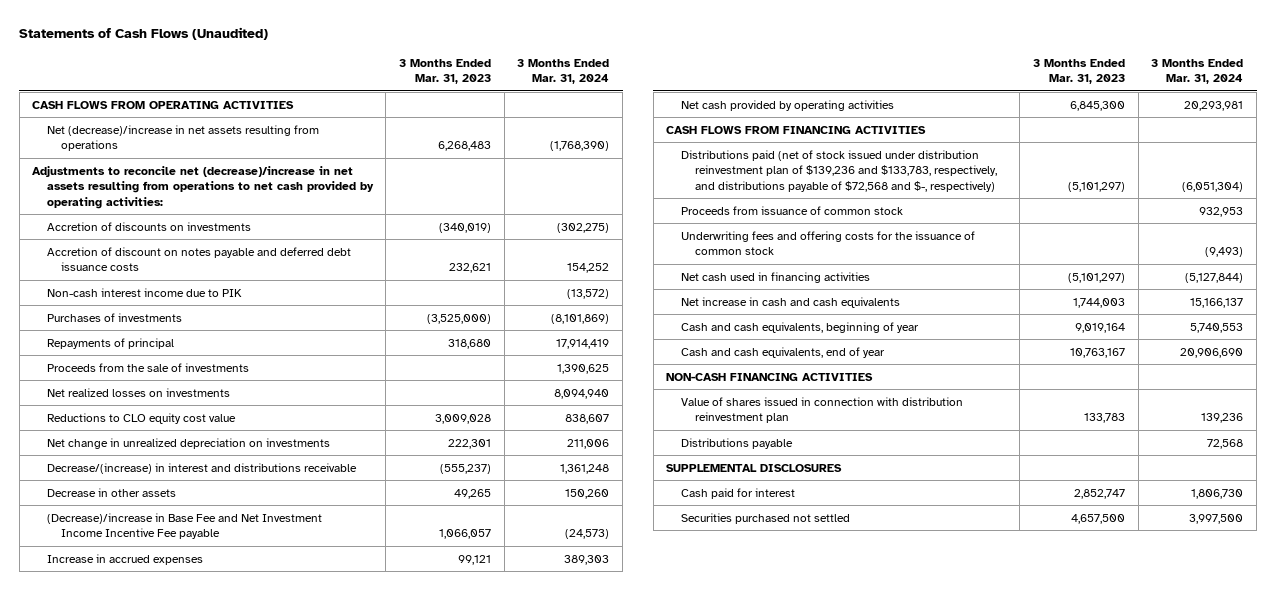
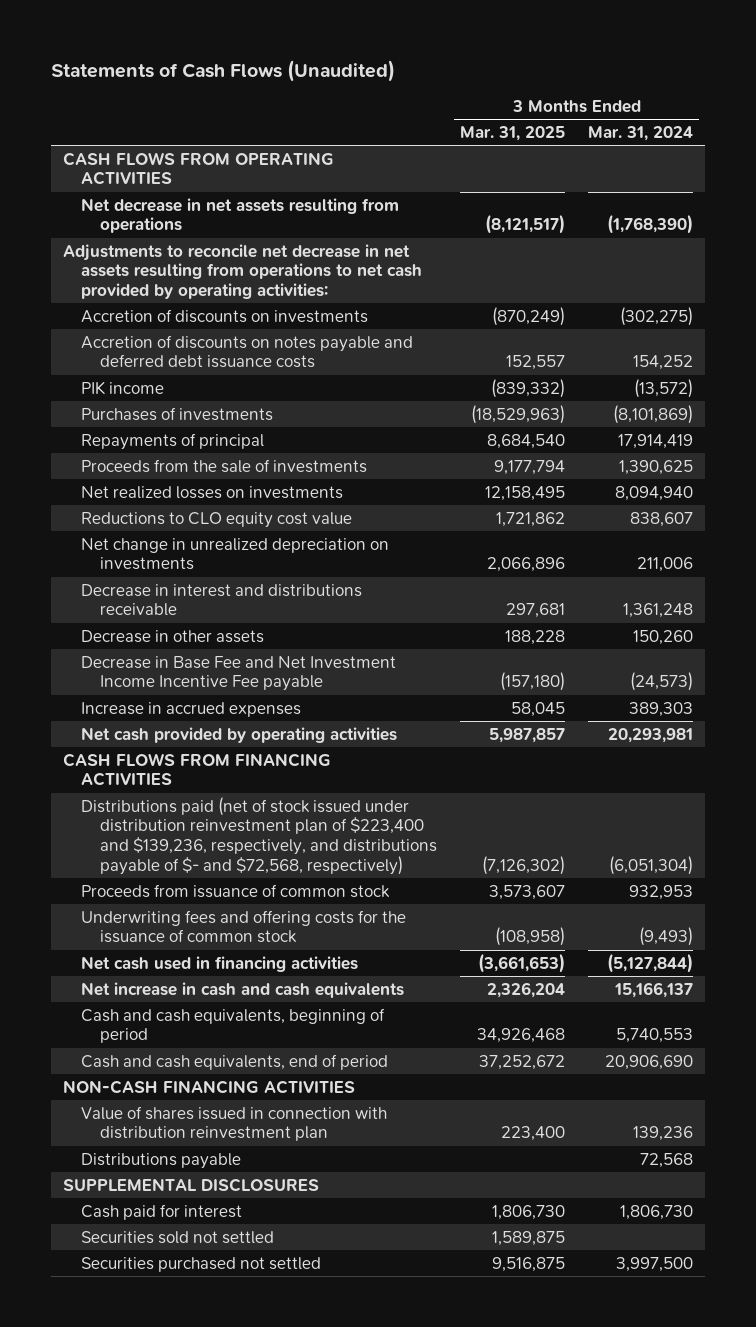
- | 3 Months Ended Mar. 31, 2023 | 3 Months Ended Mar. 31, 2024
+ | 3 Months Ended Mar. 31, 2025 | 3 Months Ended Mar. 31, 2024
- Net (decrease)/increase in net assets resulting from operations | 6,268,483 | (1,768,390)
- Adjustments to reconcile net (decrease)/increase in net assets resulting from operations to net cash provided by operating activities:
+ Net decrease in net assets resulting from operations | (8,121,517) | (1,768,390)
+ Adjustments to reconcile net decrease in net assets resulting from operations to net cash provided by operating activities:
- Accretion of discount on notes payable and deferred debt issuance costs | 232,621 | 154,252
- Non-cash interest income due to PIK | | (13,572)
+ Accretion of discounts on notes payable and deferred debt issuance costs | 152,557 | 154,252
+ PIK income | (839,332) | (13,572)
- Decrease/(increase) in interest and distributions receivable | (555,237) | 1,361,248
+ Decrease in interest and distributions receivable | 297,681 | 1,361,248
- (Decrease)/increase in Base Fee and Net Investment Income Incentive Fee payable | 1,066,057 | (24,573)
+ Decrease in Base Fee and Net Investment Income Incentive Fee payable | (157,180) | (24,573)
- Distributions paid (net of stock issued under distribution reinvestment plan of $139,236 and $133,783, respectively, and distributions payable of $72,568 and $-, respectively) | (5,101,297) | (6,051,304)
+ Distributions paid (net of stock issued under distribution reinvestment plan of $223,400 and $139,236, respectively, and distributions payable of $- and $72,568, respectively) | (7,126,302) | (6,051,304)
- Cash and cash equivalents, beginning of year | 9,019,164 | 5,740,553
- Cash and cash equivalents, end of year | 10,763,167 | 20,906,690
+ Cash and cash equivalents, beginning of period | 34,926,468 | 5,740,553
+ Cash and cash equivalents, end of period | 37,252,672 | 20,906,690
+ Securities sold not settled | 1,589,875 |

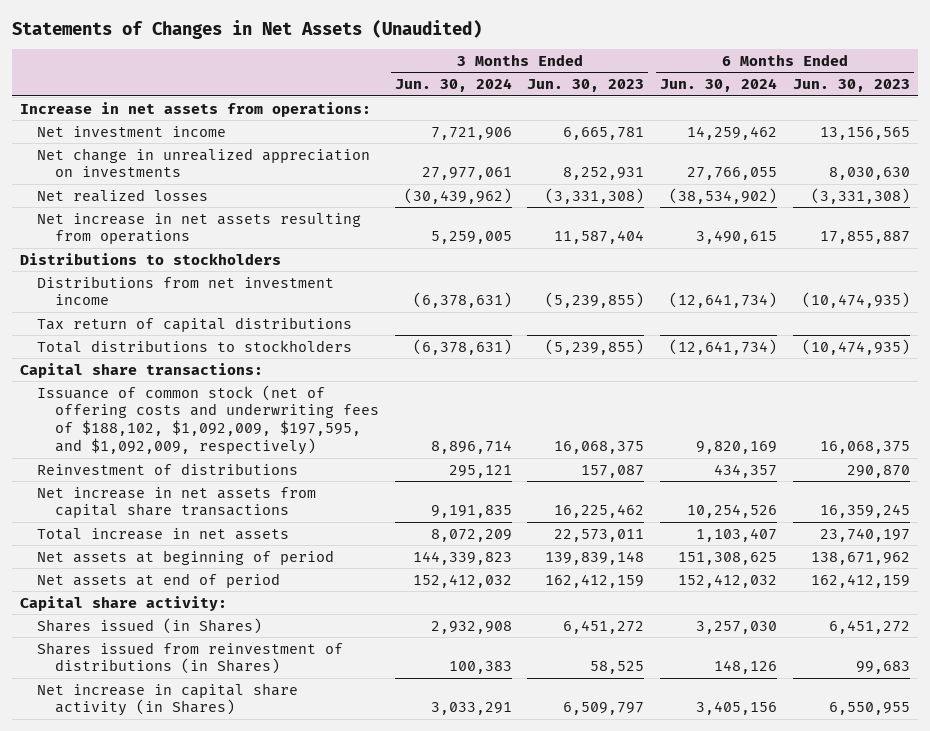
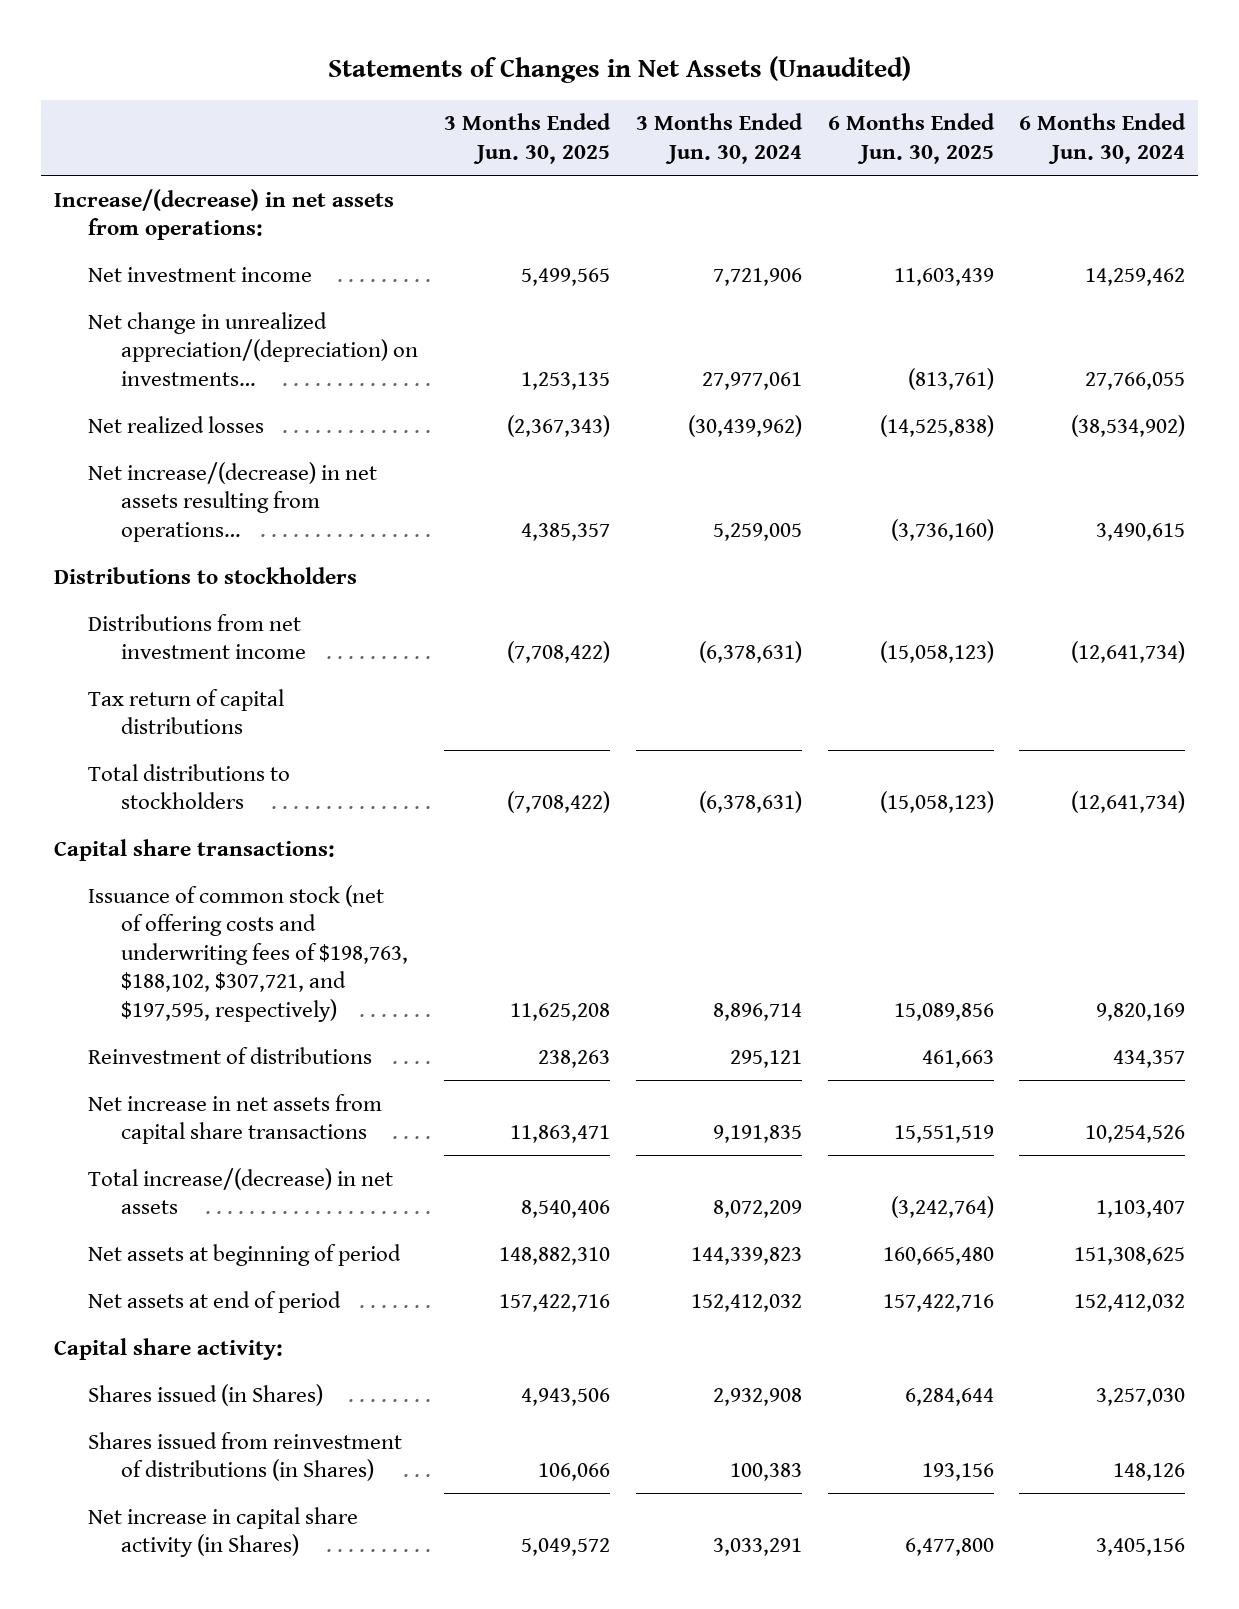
- | 3 Months Ended Jun. 30, 2024 | 3 Months Ended Jun. 30, 2023 | 6 Months Ended Jun. 30, 2024 | 6 Months Ended Jun. 30, 2023
+ | 3 Months Ended Jun. 30, 2025 | 3 Months Ended Jun. 30, 2024 | 6 Months Ended Jun. 30, 2025 | 6 Months Ended Jun. 30, 2024
- Increase in net assets from operations:
+ Increase/(decrease) in net assets from operations:
- Net change in unrealized appreciation on investments | 27,977,061 | 8,252,931 | 27,766,055 | 8,030,630
+ Net change in unrealized appreciation/(depreciation) on investments… | 1,253,135 | 27,977,061 | (813,761) | 27,766,055
- Net increase in net assets resulting from operations | 5,259,005 | 11,587,404 | 3,490,615 | 17,855,887
+ Net increase/(decrease) in net assets resulting from operations… | 4,385,357 | 5,259,005 | (3,736,160) | 3,490,615
- Issuance of common stock (net of offering costs and underwriting fees of $188,102, $1,092,009, $197,595, and $1,092,009, respectively) | 8,896,714 | 16,068,375 | 9,820,169 | 16,068,375
+ Issuance of common stock (net of offering costs and underwriting fees of $198,763, $188,102, $307,721, and $197,595, respectively) | 11,625,208 | 8,896,714 | 15,089,856 | 9,820,169
- Total increase in net assets | 8,072,209 | 22,573,011 | 1,103,407 | 23,740,197
+ Total increase/(decrease) in net assets | 8,540,406 | 8,072,209 | (3,242,764) | 1,103,407

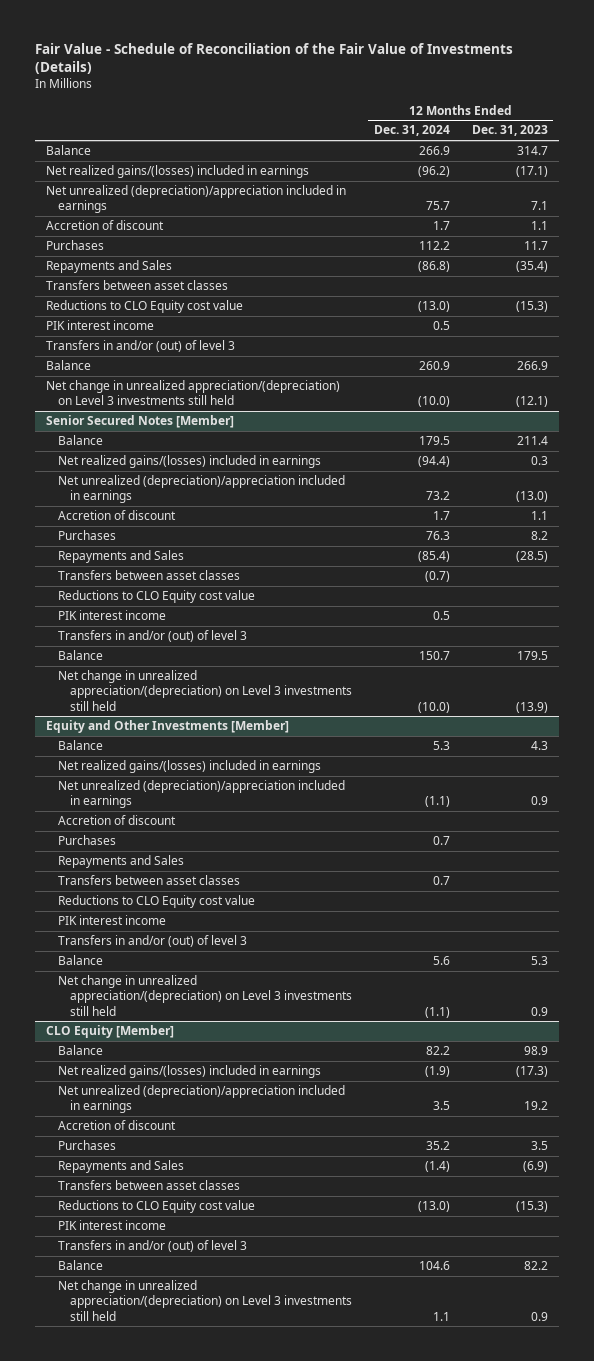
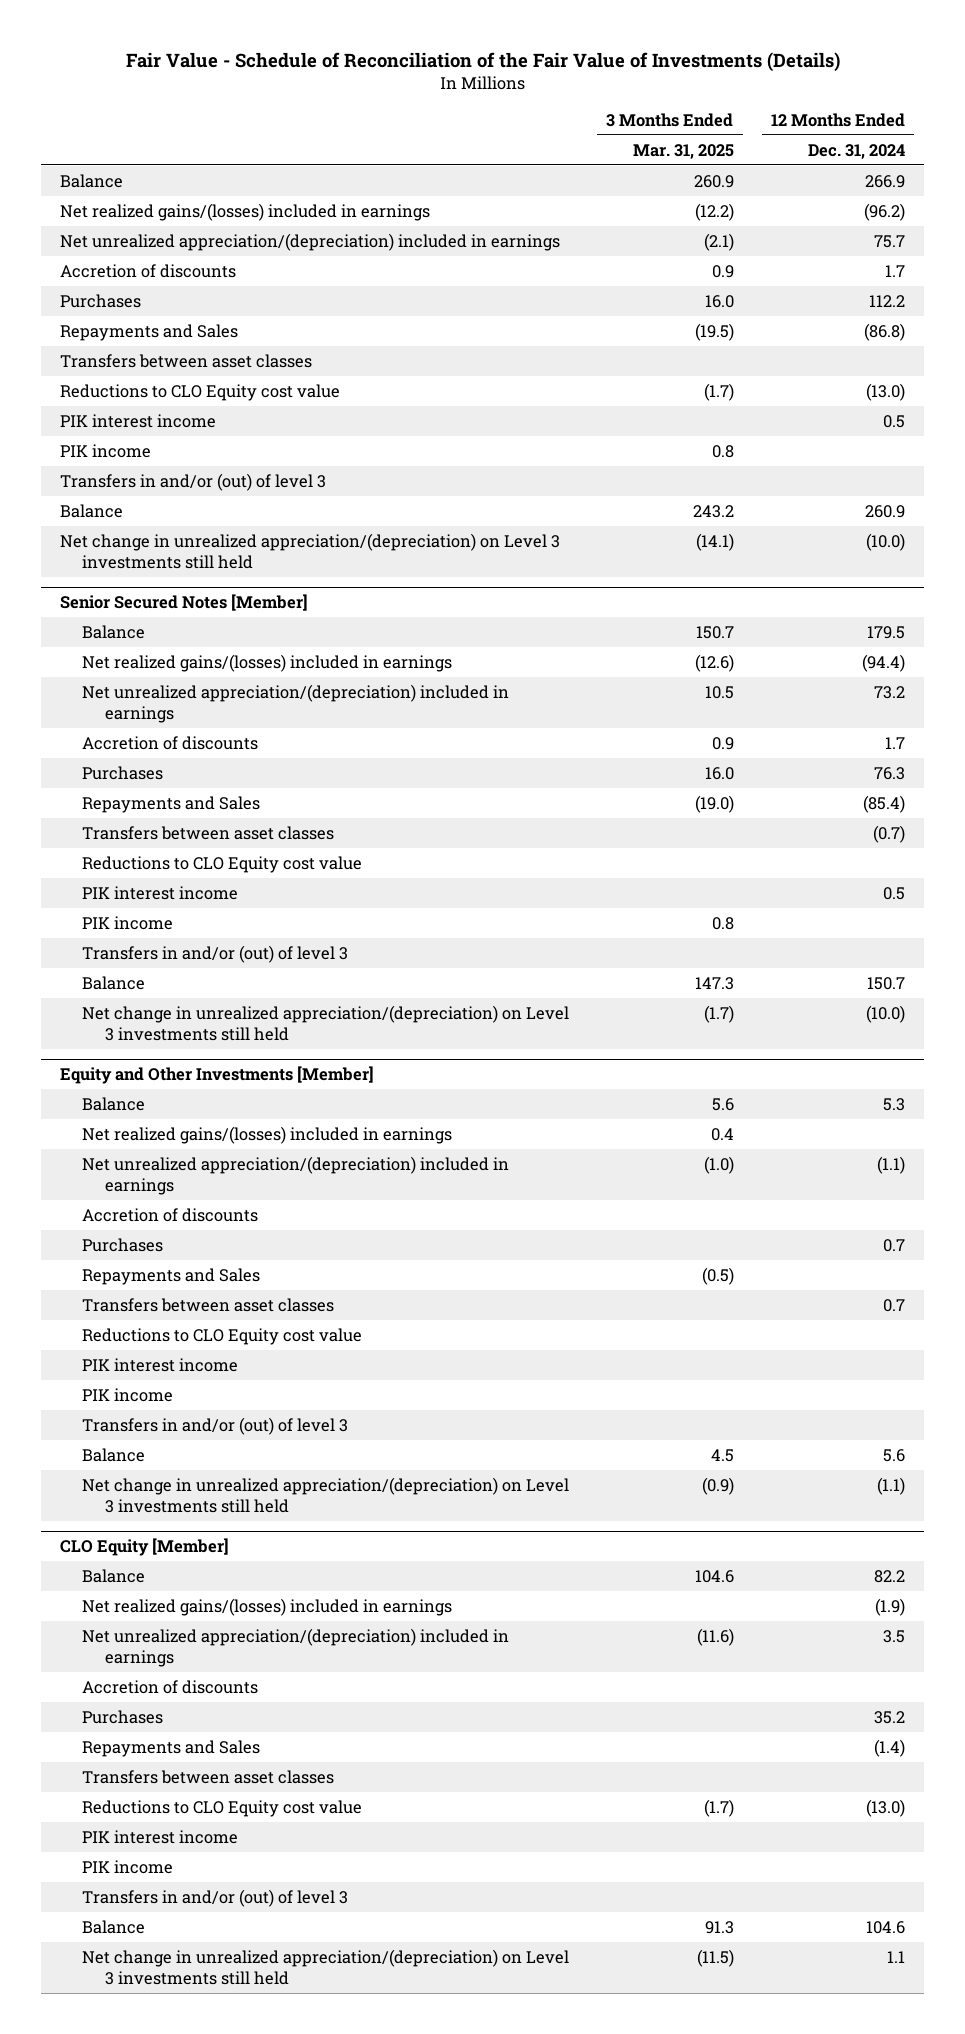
- | 12 Months Ended Dec. 31, 2024 | 12 Months Ended Dec. 31, 2023
+ | 3 Months Ended Mar. 31, 2025 | 12 Months Ended Dec. 31, 2024
- Net unrealized (depreciation)/appreciation included in earnings | 75.7 | 7.1
- Accretion of discount | 1.7 | 1.1
+ Net unrealized appreciation/(depreciation) included in earnings | (2.1) | 75.7
+ Accretion of discounts | 0.9 | 1.7
+ PIK income | 0.8 |
@ Senior Secured Notes [Member]
- Net unrealized (depreciation)/appreciation included in earnings | 73.2 | (13.0)
- Accretion of discount | 1.7 | 1.1
+ Net unrealized appreciation/(depreciation) included in earnings | 10.5 | 73.2
+ Accretion of discounts | 0.9 | 1.7
+ PIK income | 0.8 |
@ Equity and Other Investments [Member]
- Net unrealized (depreciation)/appreciation included in earnings | (1.1) | 0.9
- Accretion of discount
+ Net unrealized appreciation/(depreciation) included in earnings | (1.0) | (1.1)
+ Accretion of discounts
+ PIK income
@ CLO Equity [Member]
- Net unrealized (depreciation)/appreciation included in earnings | 3.5 | 19.2
- Accretion of discount
+ Net unrealized appreciation/(depreciation) included in earnings | (11.6) | 3.5
+ Accretion of discounts
+ PIK income

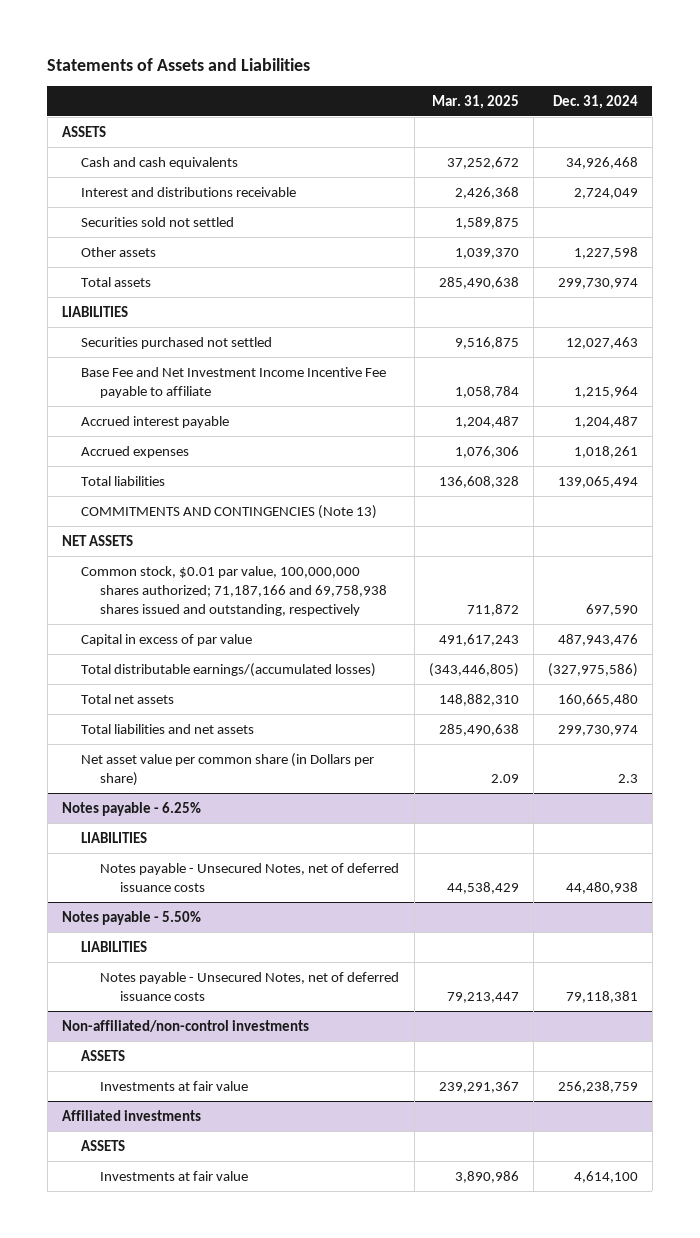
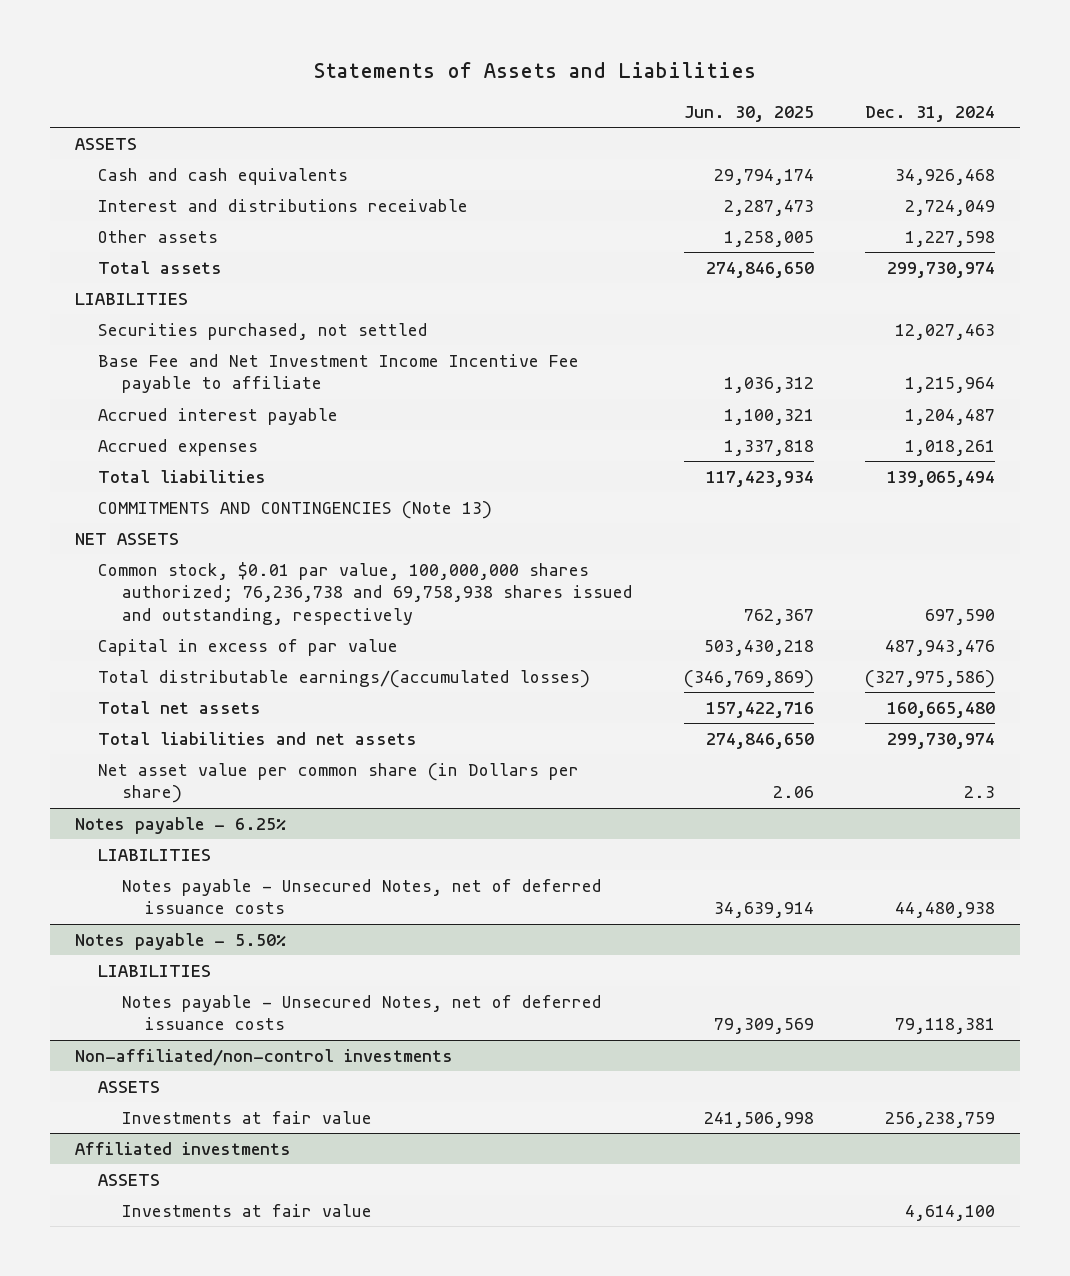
- | Mar. 31, 2025 | Dec. 31, 2024
+ | Jun. 30, 2025 | Dec. 31, 2024
- Securities sold not settled | 1,589,875 |
- Securities purchased not settled | 9,516,875 | 12,027,463
+ Securities purchased, not settled | | 12,027,463
- Common stock, $0.01 par value, 100,000,000 shares authorized; 71,187,166 and 69,758,938 shares issued and outstanding, respectively | 711,872 | 697,590
+ Common stock, $0.01 par value, 100,000,000 shares authorized; 76,236,738 and 69,758,938 shares issued and outstanding, respectively | 762,367 | 697,590

